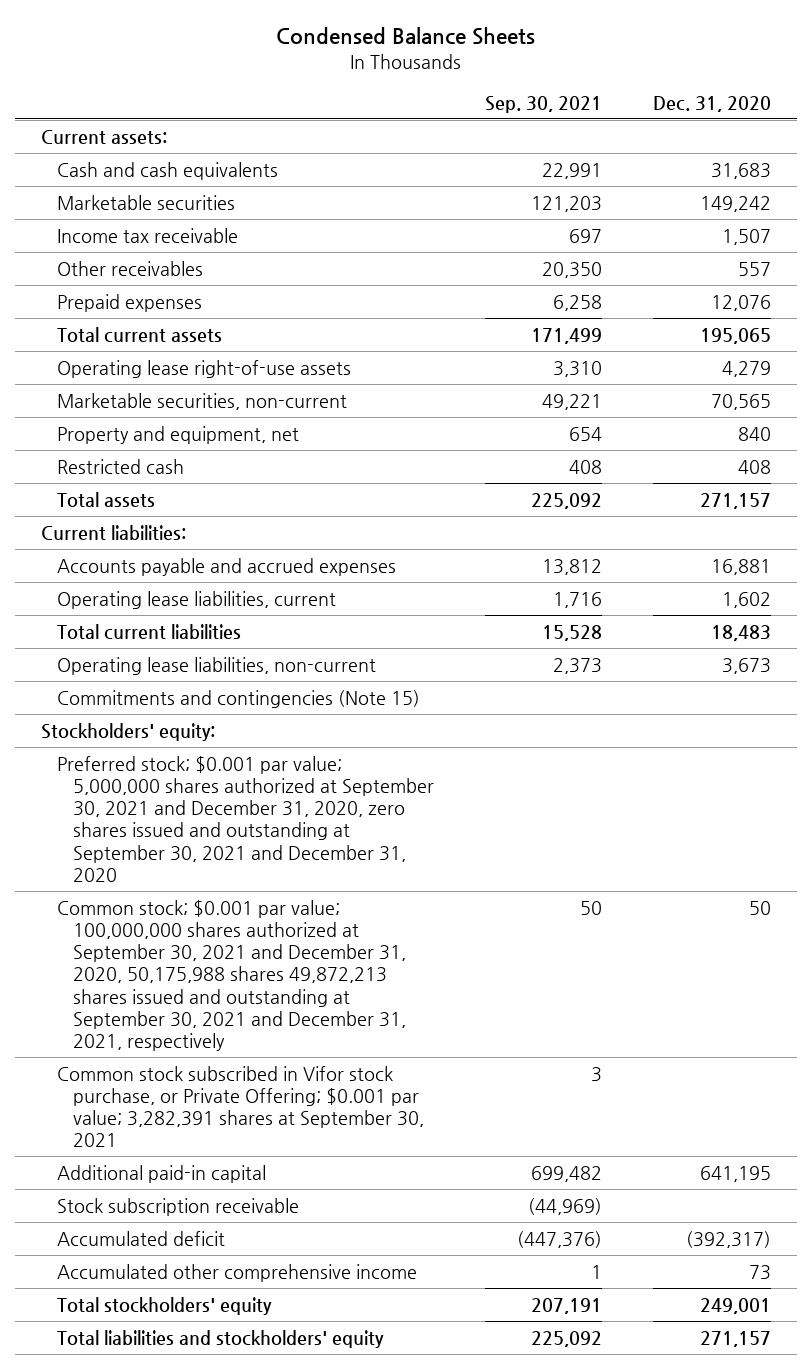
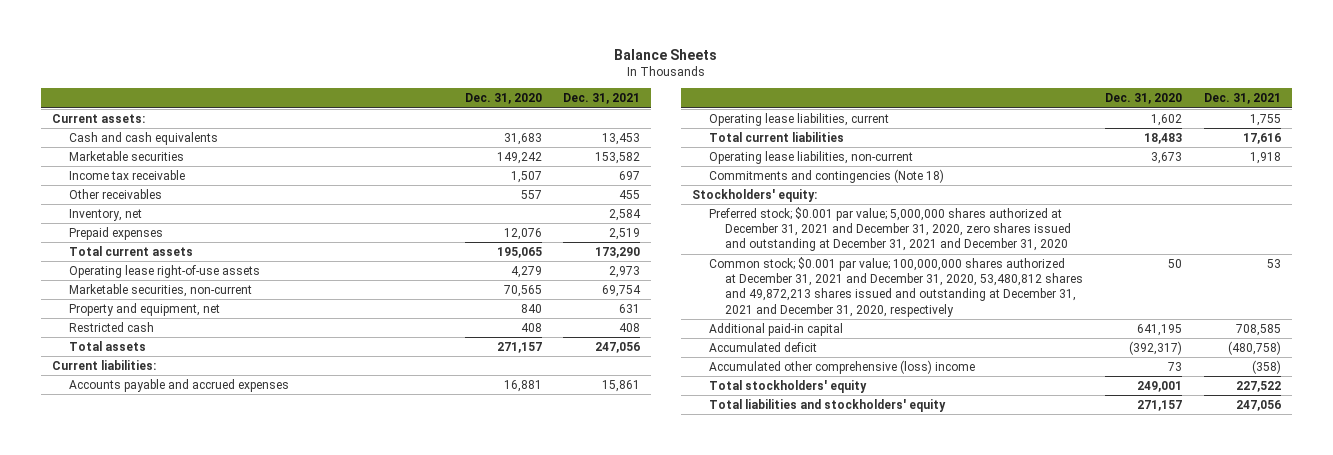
- Condensed Balance Sheets
+ Balance Sheets
- | Sep. 30, 2021 | Dec. 31, 2020
+ | Dec. 31, 2020 | Dec. 31, 2021
+ Inventory, net | | 2,584
- Commitments and contingencies (Note 15)
+ Commitments and contingencies (Note 18)
- Preferred stock; $0.001 par value; 5,000,000 shares authorized at September 30, 2021 and December 31, 2020, zero shares issued and outstanding at September 30, 2021 and December 31, 2020
- Common stock; $0.001 par value; 100,000,000 shares authorized at September 30, 2021 and December 31, 2020, 50,175,988 shares 49,872,213 shares issued and outstanding at September 30, 2021 and December 31, 2021, respectively | 50 | 50
- Common stock subscribed in Vifor stock purchase, or Private Offering; $0.001 par value; 3,282,391 shares at September 30, 2021 | 3 |
+ Preferred stock; $0.001 par value; 5,000,000 shares authorized at December 31, 2021 and December 31, 2020, zero shares issued and outstanding at December 31, 2021 and December 31, 2020
+ Common stock; $0.001 par value; 100,000,000 shares authorized at December 31, 2021 and December 31, 2020, 53,480,812 shares and 49,872,213 shares issued and outstanding at December 31, 2021 and December 31, 2020, respectively | 50 | 53
- Stock subscription receivable | (44,969) |
- Accumulated other comprehensive income | 1 | 73
+ Accumulated other comprehensive (loss) income | 73 | (358)

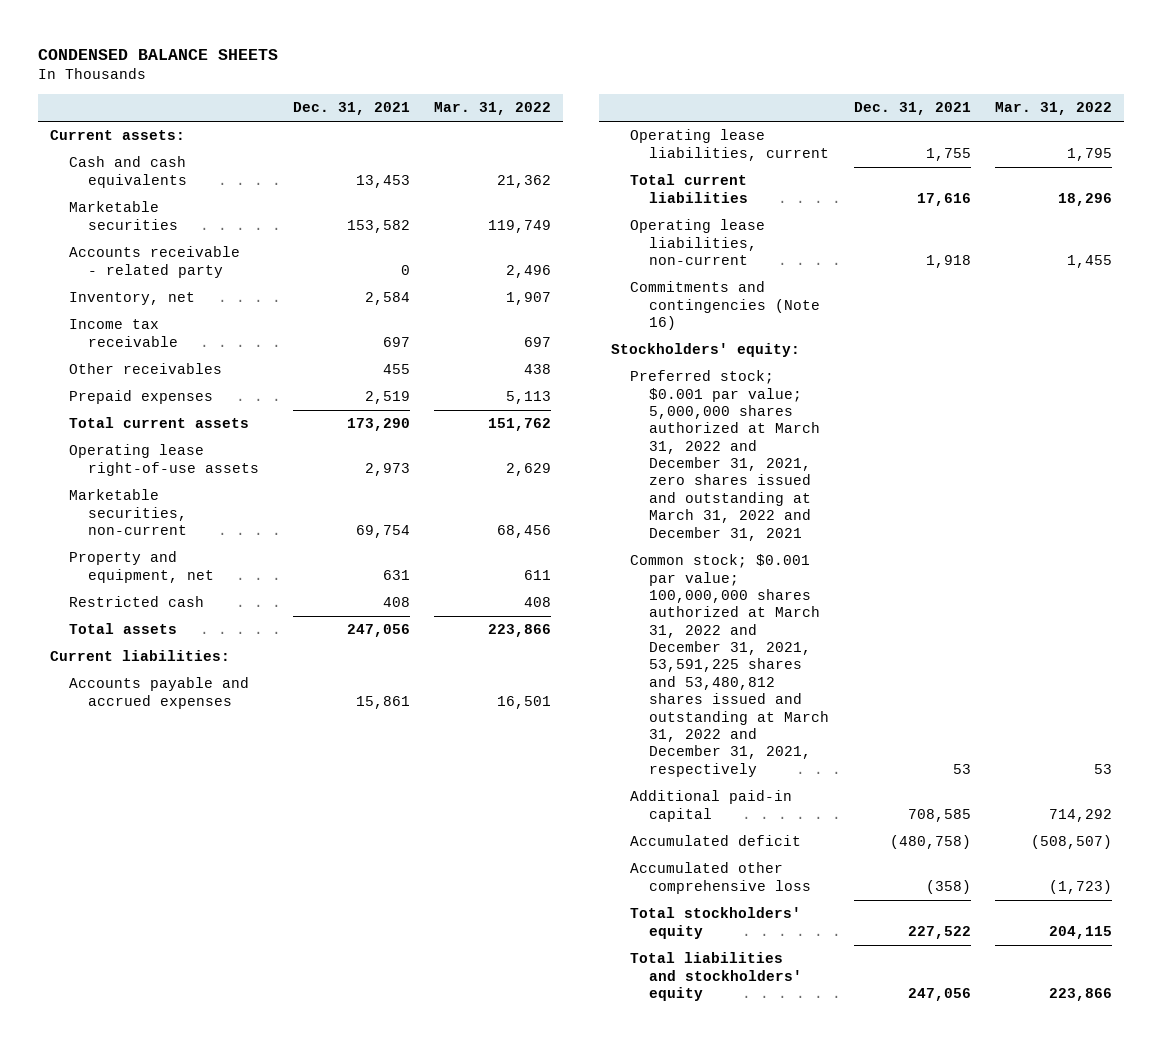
- Balance Sheets
+ CONDENSED BALANCE SHEETS
- | Dec. 31, 2020 | Dec. 31, 2021
+ | Dec. 31, 2021 | Mar. 31, 2022
+ Accounts receivable - related party | 0 | 2,496
moved up: Inventory, net | 2,584 | 1,907
- Commitments and contingencies (Note 18)
+ Commitments and contingencies (Note 16)
- Preferred stock; $0.001 par value; 5,000,000 shares authorized at December 31, 2021 and December 31, 2020, zero shares issued and outstanding at December 31, 2021 and December 31, 2020
- Common stock; $0.001 par value; 100,000,000 shares authorized at December 31, 2021 and December 31, 2020, 53,480,812 shares and 49,872,213 shares issued and outstanding at December 31, 2021 and December 31, 2020, respectively | 50 | 53
+ Preferred stock; $0.001 par value; 5,000,000 shares authorized at March 31, 2022 and December 31, 2021, zero shares issued and outstanding at March 31, 2022 and December 31, 2021
+ Common stock; $0.001 par value; 100,000,000 shares authorized at March 31, 2022 and December 31, 2021, 53,591,225 shares and 53,480,812 shares issued and outstanding at March 31, 2022 and December 31, 2021, respectively | 53 | 53
- Accumulated other comprehensive (loss) income | 73 | (358)
+ Accumulated other comprehensive loss | (358) | (1,723)

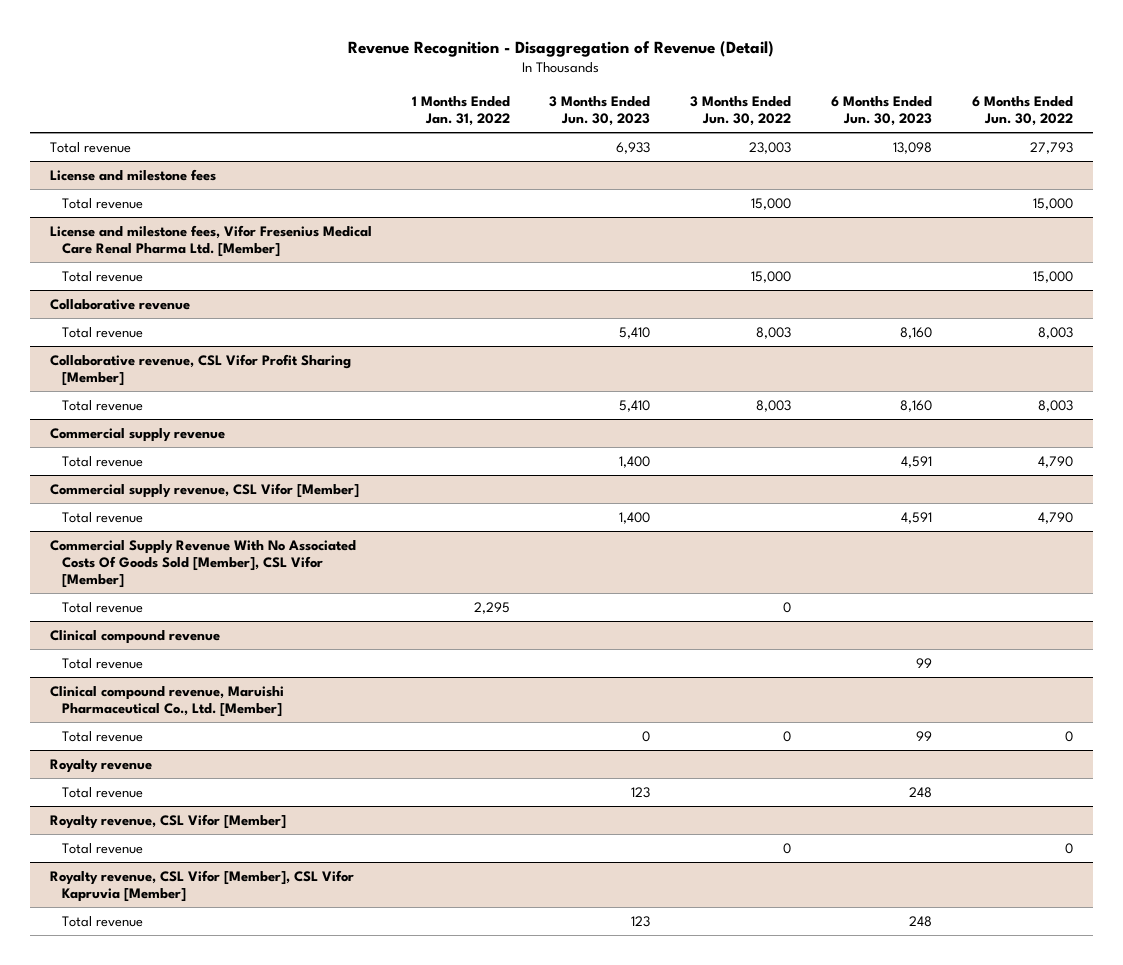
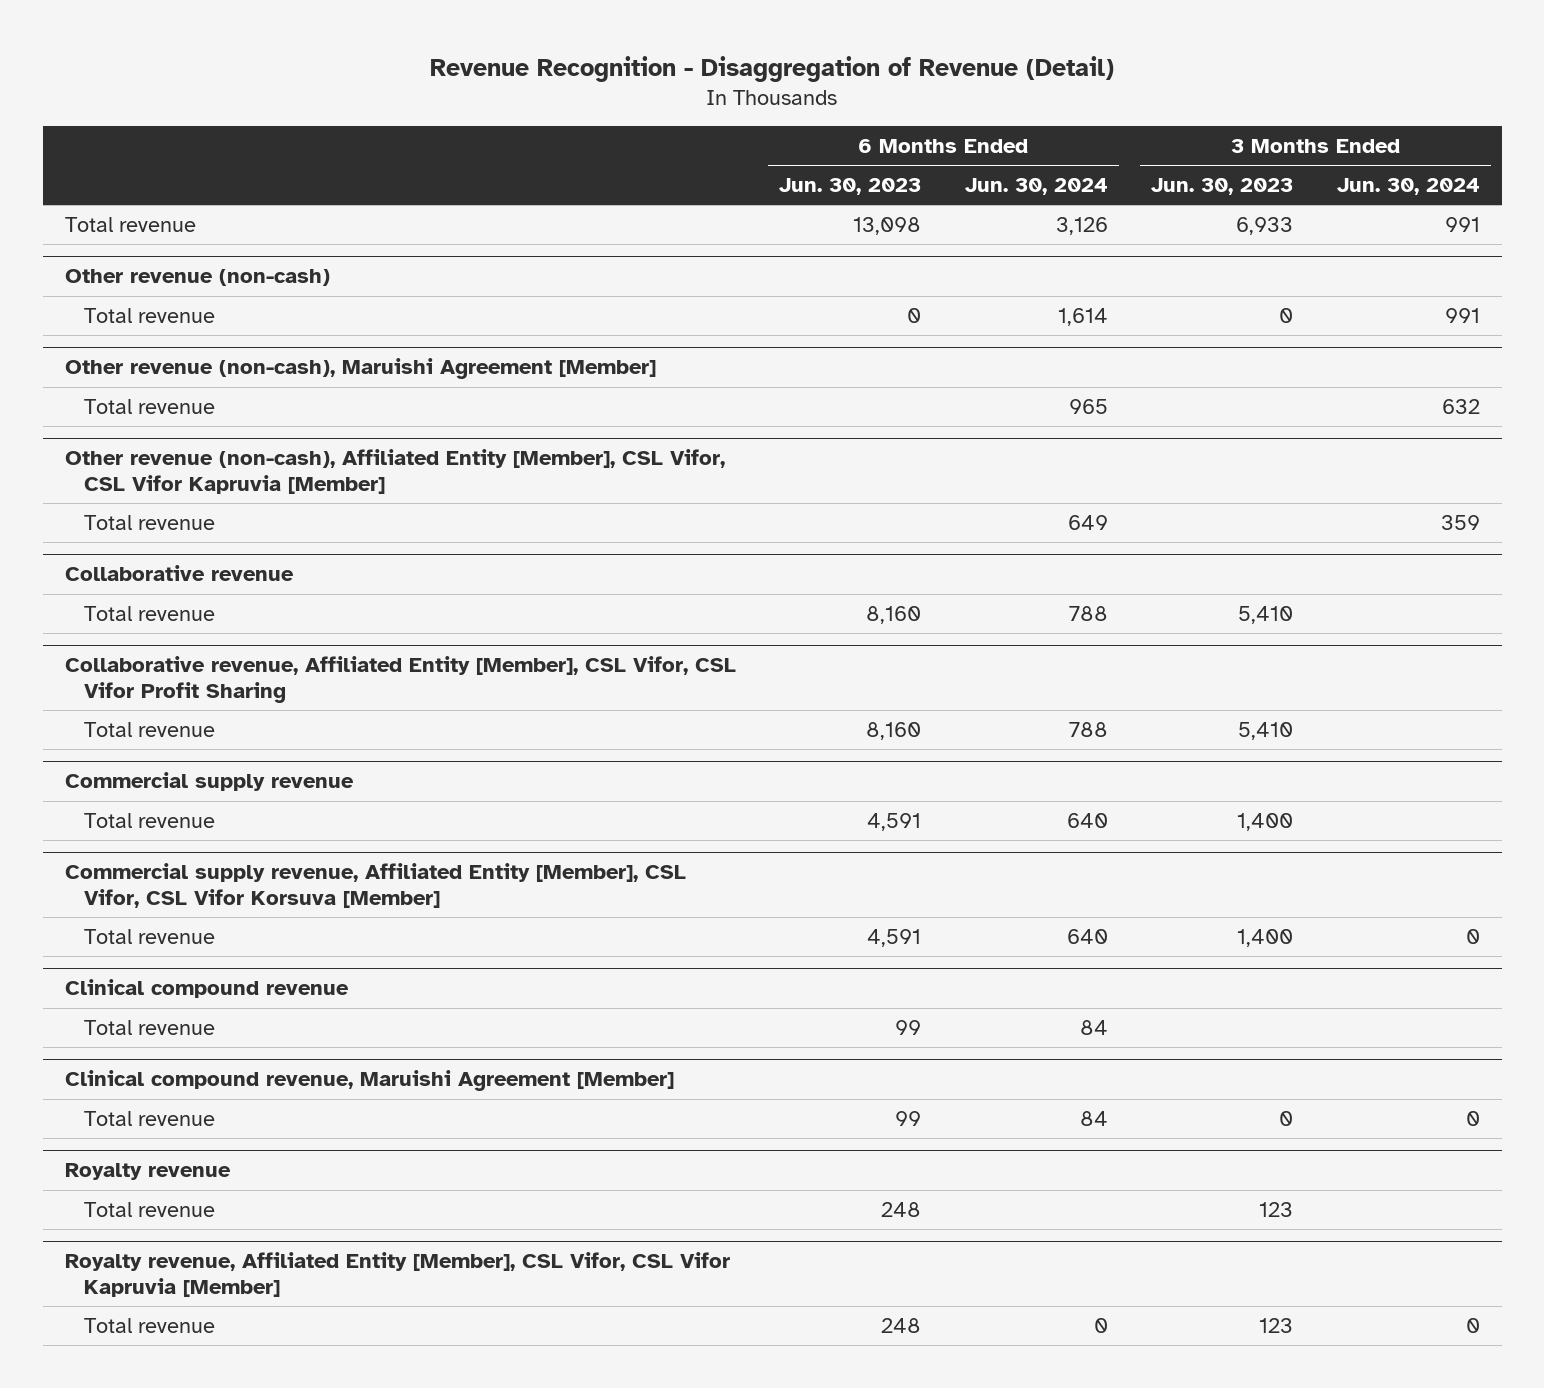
- | 1 Months Ended Jan. 31, 2022 | 3 Months Ended Jun. 30, 2023 | 3 Months Ended Jun. 30, 2022 | 6 Months Ended Jun. 30, 2023 | 6 Months Ended Jun. 30, 2022
+ | 6 Months Ended Jun. 30, 2023 | 6 Months Ended Jun. 30, 2024 | 3 Months Ended Jun. 30, 2023 | 3 Months Ended Jun. 30, 2024
- License and milestone fees
+ Other revenue (non-cash)
+ Total revenue | 0 | 1,614 | 0 | 991
+ Other revenue (non-cash), Maruishi Agreement [Member]
- License and milestone fees, Vifor Fresenius Medical Care Renal Pharma Ltd. [Member]
+ Other revenue (non-cash), Affiliated Entity [Member], CSL Vifor, CSL Vifor Kapruvia [Member]
- Collaborative revenue, CSL Vifor Profit Sharing [Member]
+ Collaborative revenue, Affiliated Entity [Member], CSL Vifor, CSL Vifor Profit Sharing
- Commercial supply revenue, CSL Vifor [Member]
+ Commercial supply revenue, Affiliated Entity [Member], CSL Vifor, CSL Vifor Korsuva [Member]
- Commercial Supply Revenue With No Associated Costs Of Goods Sold [Member], CSL Vifor [Member]
- Total revenue | 2,295 | | 0 | |
- Clinical compound revenue, Maruishi Pharmaceutical Co., Ltd. [Member]
+ Clinical compound revenue, Maruishi Agreement [Member]
- Royalty revenue, CSL Vifor [Member]
- Total revenue | | | 0 | | 0
- Royalty revenue, CSL Vifor [Member], CSL Vifor Kapruvia [Member]
+ Royalty revenue, Affiliated Entity [Member], CSL Vifor, CSL Vifor Kapruvia [Member]

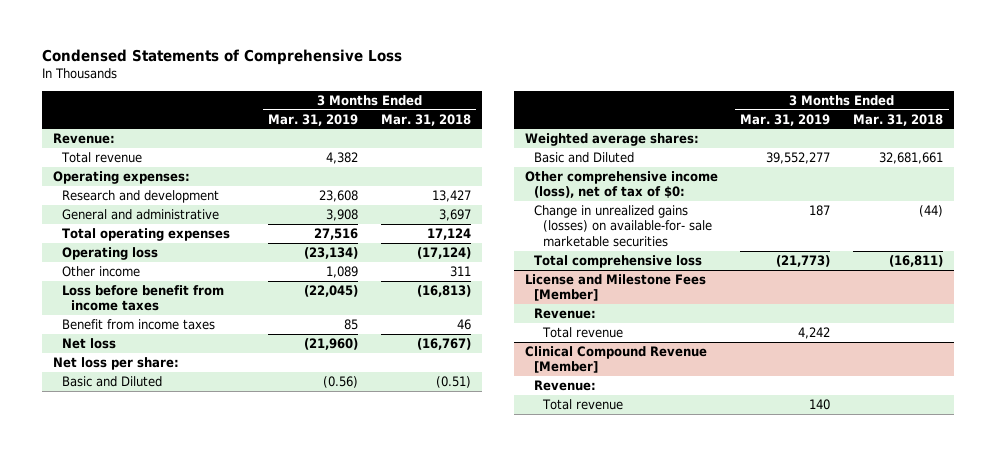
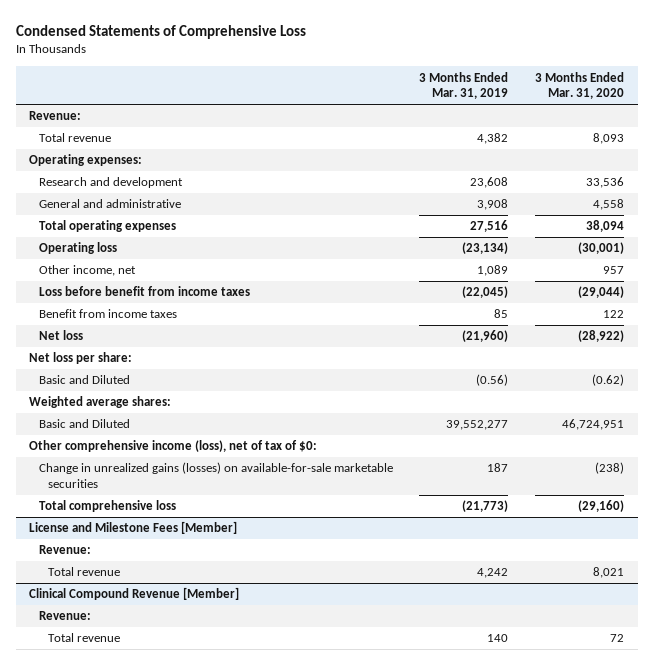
- | 3 Months Ended Mar. 31, 2019 | 3 Months Ended Mar. 31, 2018
+ | 3 Months Ended Mar. 31, 2019 | 3 Months Ended Mar. 31, 2020
- Other income | 1,089 | 311
+ Other income, net | 1,089 | 957
- Change in unrealized gains (losses) on available-for- sale marketable securities | 187 | (44)
+ Change in unrealized gains (losses) on available-for-sale marketable securities | 187 | (238)

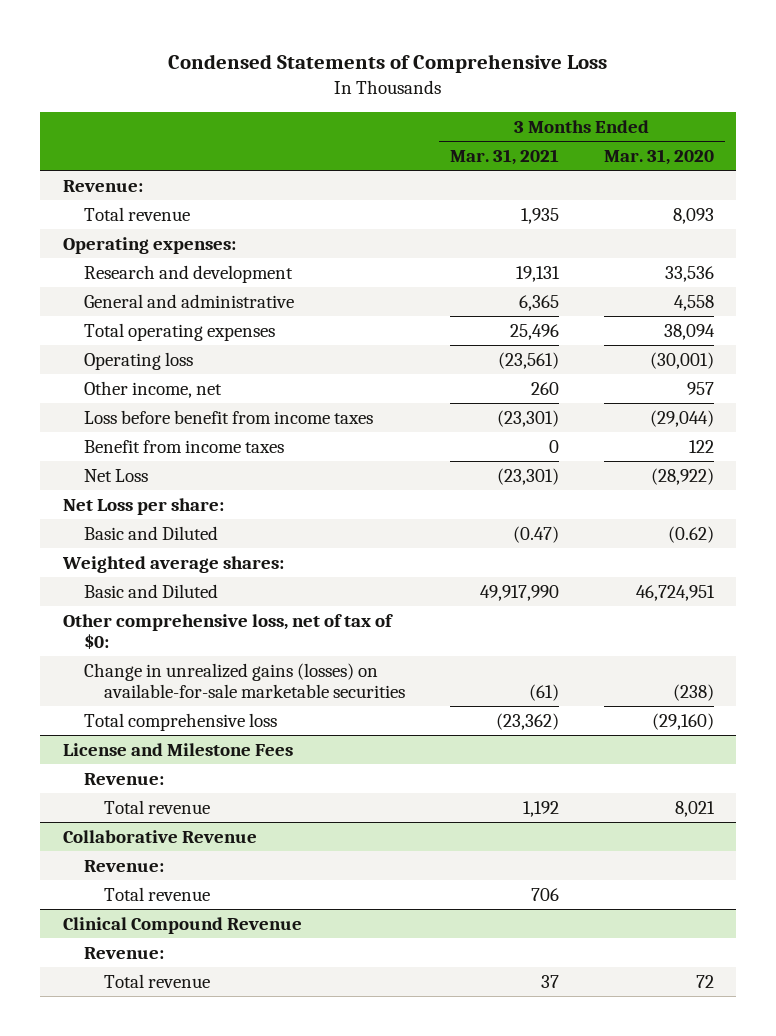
- | 3 Months Ended Mar. 31, 2019 | 3 Months Ended Mar. 31, 2020
+ | 3 Months Ended Mar. 31, 2021 | 3 Months Ended Mar. 31, 2020
- Net loss | (21,960) | (28,922)
- Net loss per share:
+ Net Loss | (23,301) | (28,922)
+ Net Loss per share:
- Other comprehensive income (loss), net of tax of $0:
+ Other comprehensive loss, net of tax of $0:
- License and Milestone Fees [Member]
+ License and Milestone Fees
- Clinical Compound Revenue [Member]
+ Collaborative Revenue
+ Total revenue | 706 |
+ Clinical Compound Revenue
+ Revenue:

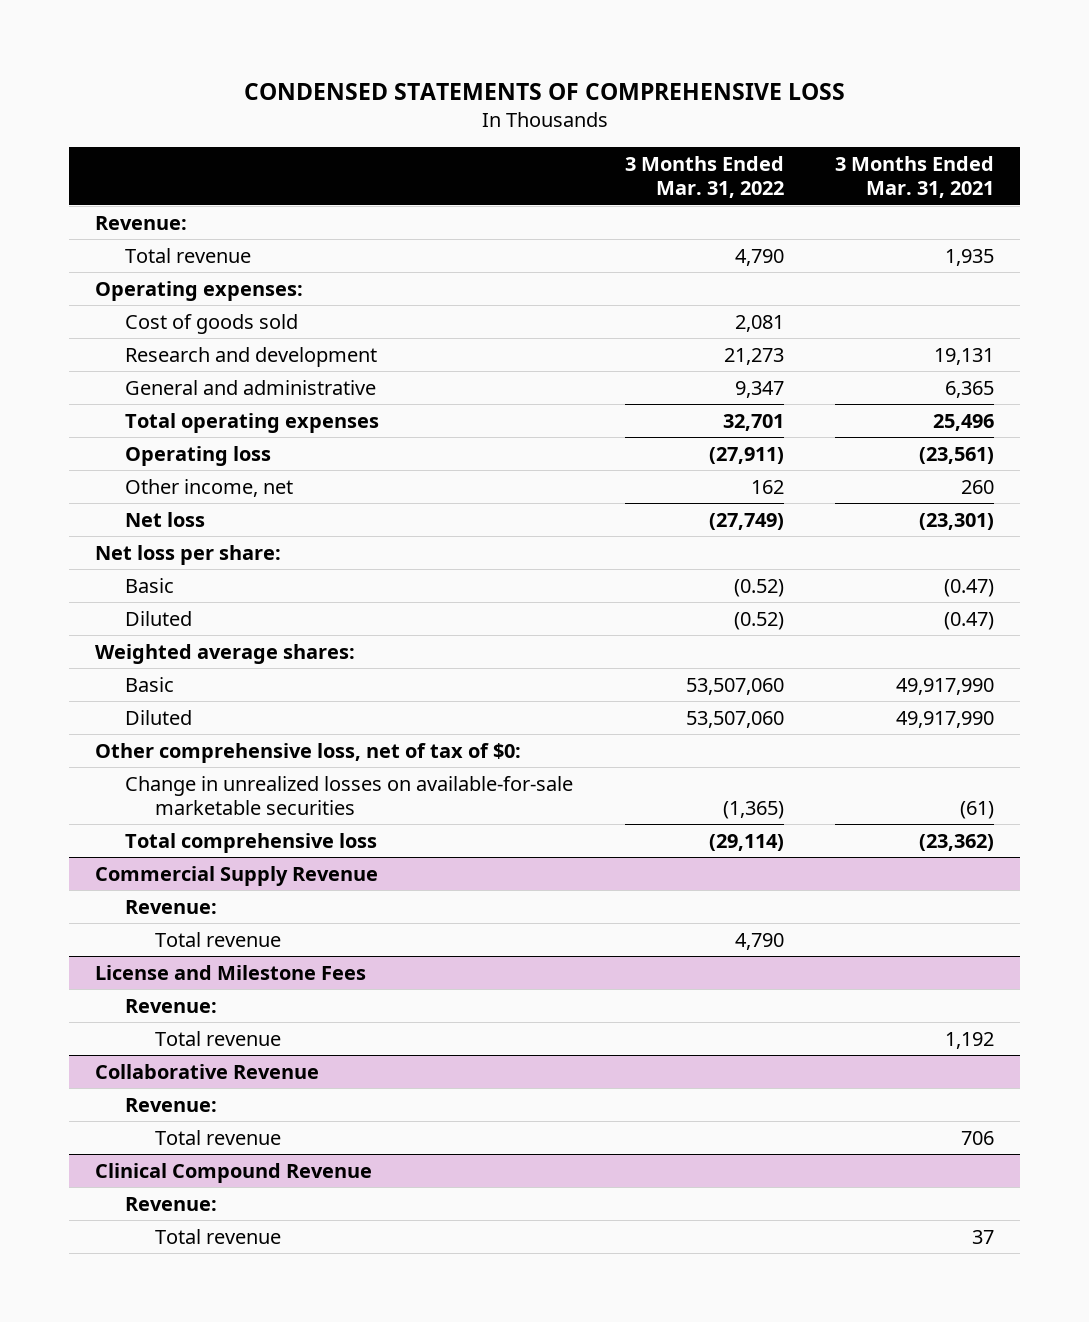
- Condensed Statements of Comprehensive Loss
+ CONDENSED STATEMENTS OF COMPREHENSIVE LOSS
- | 3 Months Ended Mar. 31, 2021 | 3 Months Ended Mar. 31, 2020
+ | 3 Months Ended Mar. 31, 2022 | 3 Months Ended Mar. 31, 2021
+ Cost of goods sold | 2,081 |
- Loss before benefit from income taxes | (23,301) | (29,044)
- Benefit from income taxes | 0 | 122
- Net Loss | (23,301) | (28,922)
- Net Loss per share:
- Basic and Diluted | (0.47) | (0.62)
+ Net loss | (27,749) | (23,301)
+ Net loss per share:
+ Basic | (0.52) | (0.47)
+ Diluted | (0.52) | (0.47)
- Basic and Diluted | 49,917,990 | 46,724,951
+ Basic | 53,507,060 | 49,917,990
+ Diluted | 53,507,060 | 49,917,990
- Change in unrealized gains (losses) on available-for-sale marketable securities | (61) | (238)
+ Change in unrealized losses on available-for-sale marketable securities | (1,365) | (61)
+ Commercial Supply Revenue
+ Revenue:
+ Total revenue | 4,790 |

